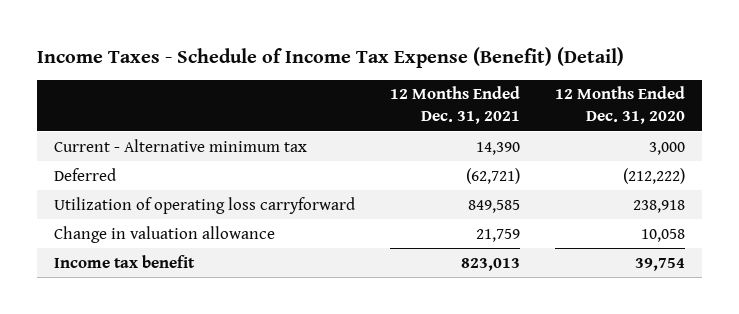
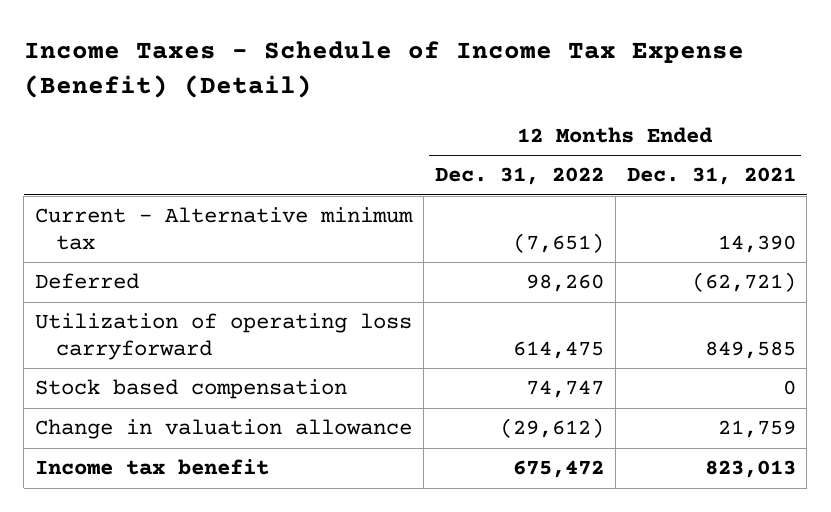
- | 12 Months Ended Dec. 31, 2021 | 12 Months Ended Dec. 31, 2020
+ | 12 Months Ended Dec. 31, 2022 | 12 Months Ended Dec. 31, 2021
+ Stock based compensation | 74,747 | 0

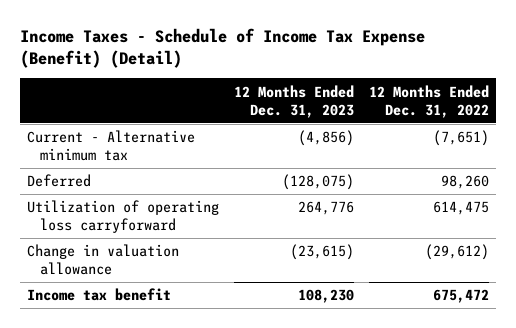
- | 12 Months Ended Dec. 31, 2022 | 12 Months Ended Dec. 31, 2021
+ | 12 Months Ended Dec. 31, 2023 | 12 Months Ended Dec. 31, 2022
- Stock based compensation | 74,747 | 0

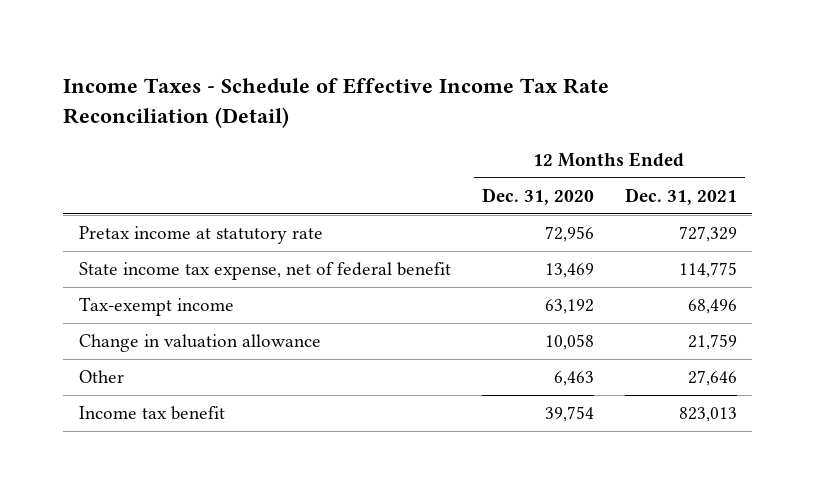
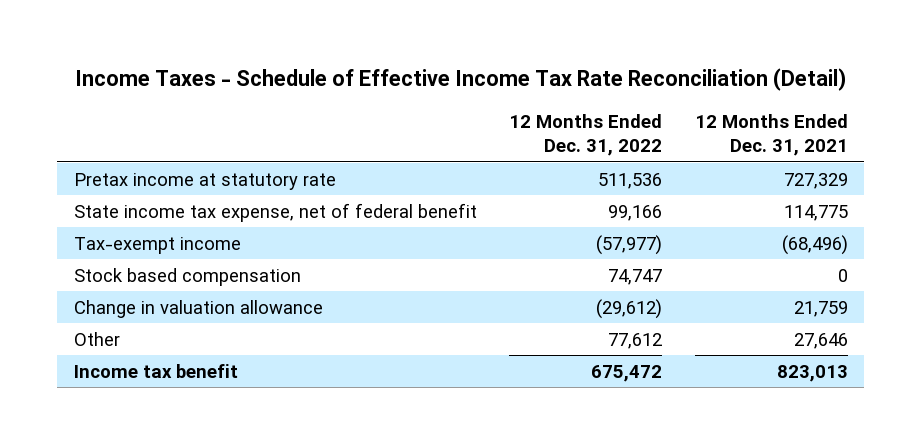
- | 12 Months Ended Dec. 31, 2020 | 12 Months Ended Dec. 31, 2021
+ | 12 Months Ended Dec. 31, 2022 | 12 Months Ended Dec. 31, 2021
- Tax-exempt income | 63,192 | 68,496
+ Tax-exempt income | (57,977) | (68,496)
+ Stock based compensation | 74,747 | 0

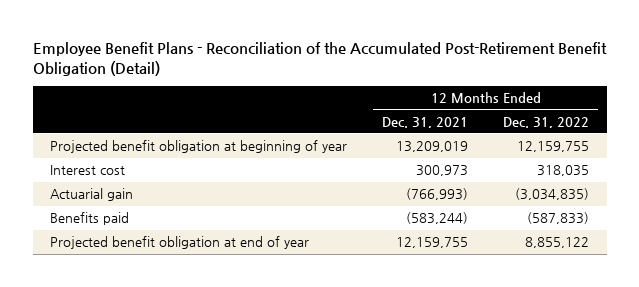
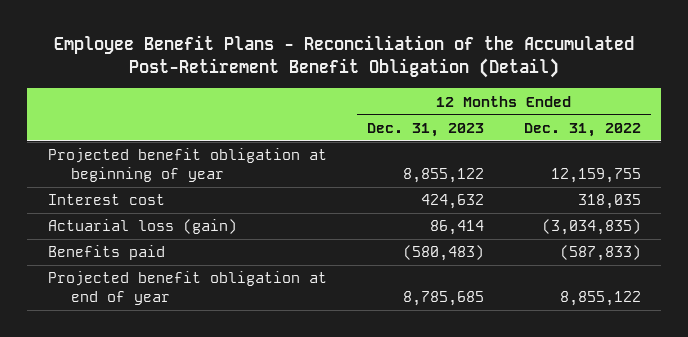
- | 12 Months Ended Dec. 31, 2021 | 12 Months Ended Dec. 31, 2022
+ | 12 Months Ended Dec. 31, 2023 | 12 Months Ended Dec. 31, 2022
- Actuarial gain | (766,993) | (3,034,835)
+ Actuarial loss (gain) | 86,414 | (3,034,835)

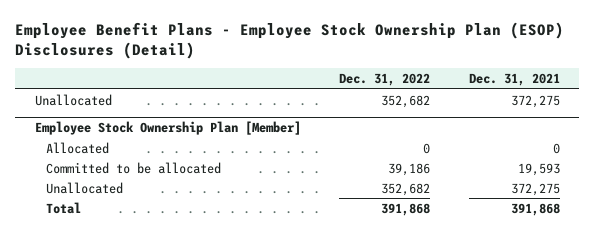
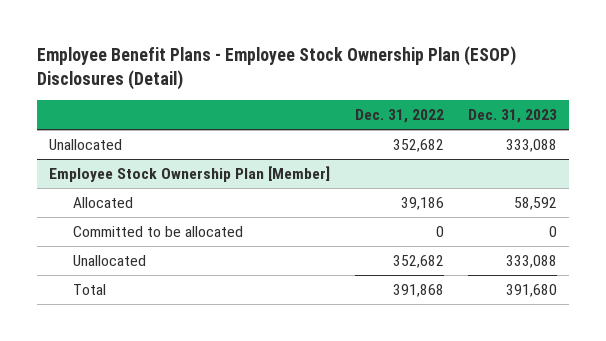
- | Dec. 31, 2022 | Dec. 31, 2021
+ | Dec. 31, 2022 | Dec. 31, 2023
@ Employee Stock Ownership Plan [Member]
- Allocated | 0 | 0
- Committed to be allocated | 39,186 | 19,593
+ Allocated | 39,186 | 58,592
+ Committed to be allocated | 0 | 0

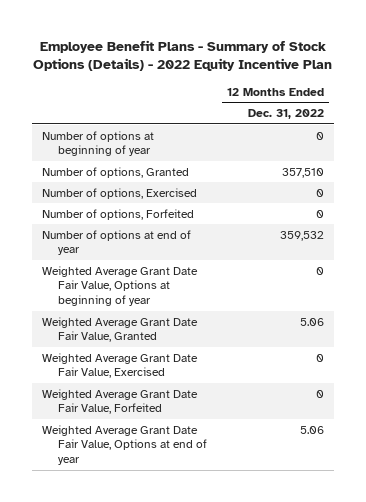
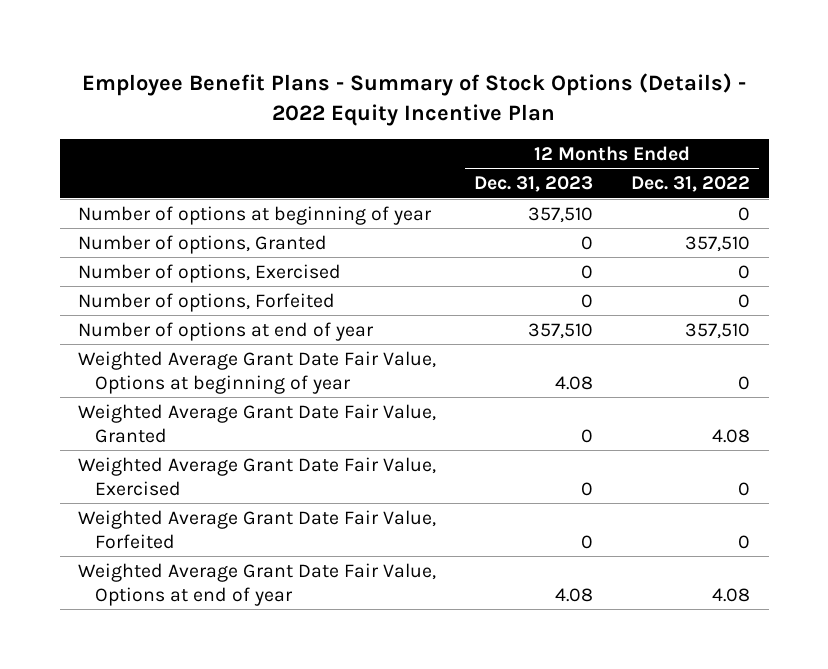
- | 12 Months Ended Dec. 31, 2022
+ | 12 Months Ended Dec. 31, 2023 | 12 Months Ended Dec. 31, 2022
- Number of options at end of year | 359,532
+ Number of options at end of year | 357,510 | 357,510
- Weighted Average Grant Date Fair Value, Granted | 5.06
+ Weighted Average Grant Date Fair Value, Granted | 0 | 4.08
- Weighted Average Grant Date Fair Value, Options at end of year | 5.06
+ Weighted Average Grant Date Fair Value, Options at end of year | 4.08 | 4.08

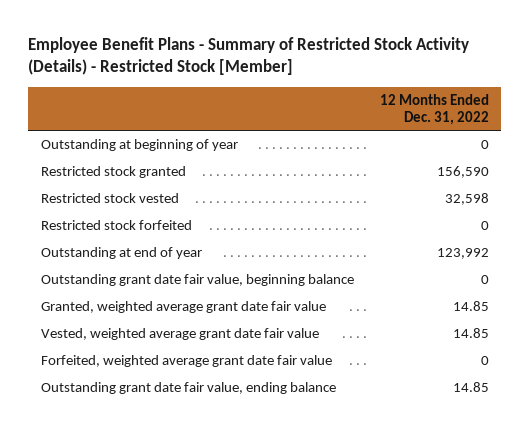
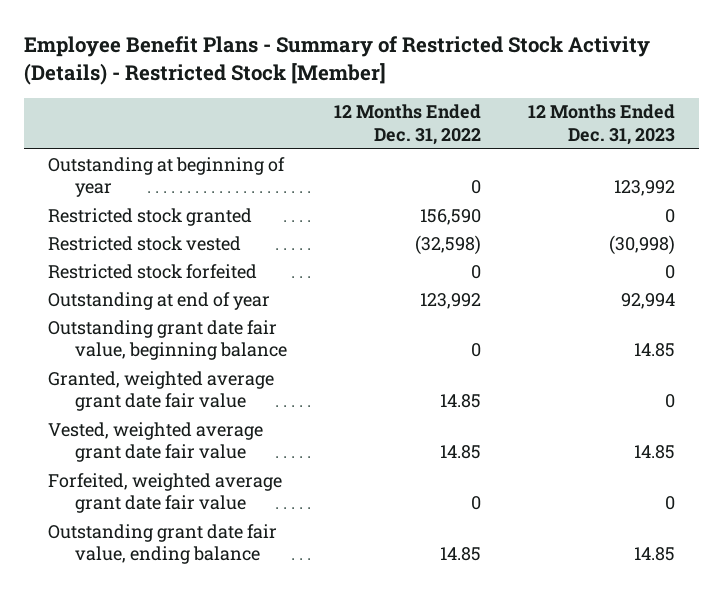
- | 12 Months Ended Dec. 31, 2022
+ | 12 Months Ended Dec. 31, 2022 | 12 Months Ended Dec. 31, 2023
- Restricted stock vested | 32,598
+ Restricted stock vested | (32,598) | (30,998)

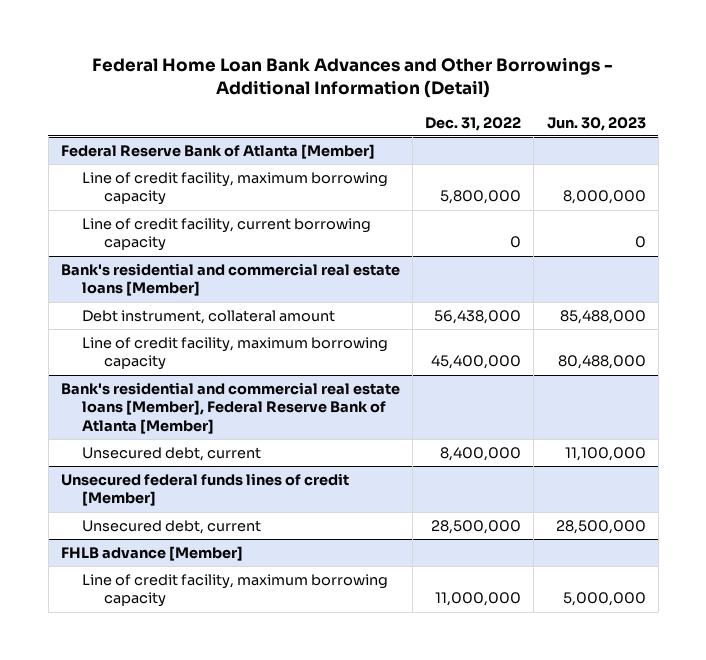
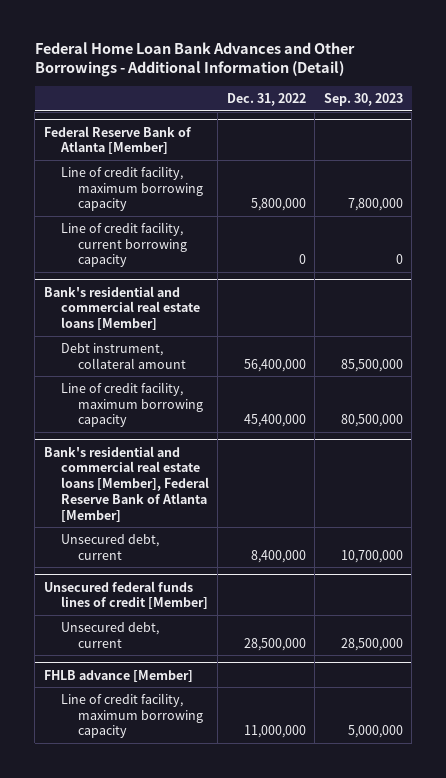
- | Dec. 31, 2022 | Jun. 30, 2023
+ | Dec. 31, 2022 | Sep. 30, 2023
@ Bank's residential and commercial real estate loans [Member]
- Debt instrument, collateral amount | 56,438,000 | 85,488,000
+ Debt instrument, collateral amount | 56,400,000 | 85,500,000

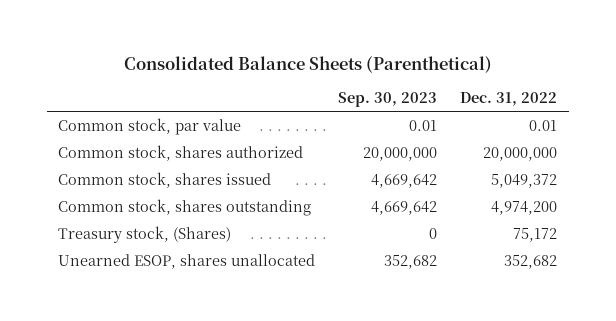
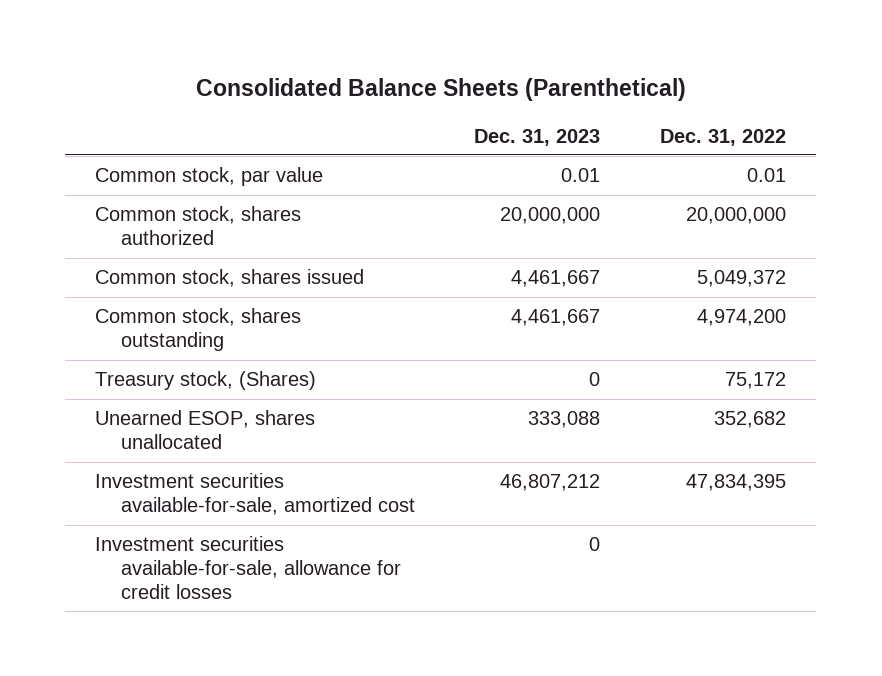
- | Sep. 30, 2023 | Dec. 31, 2022
+ | Dec. 31, 2023 | Dec. 31, 2022
+ Investment securities available-for-sale, amortized cost | 46,807,212 | 47,834,395
+ Investment securities available-for-sale, allowance for credit losses | 0 |

